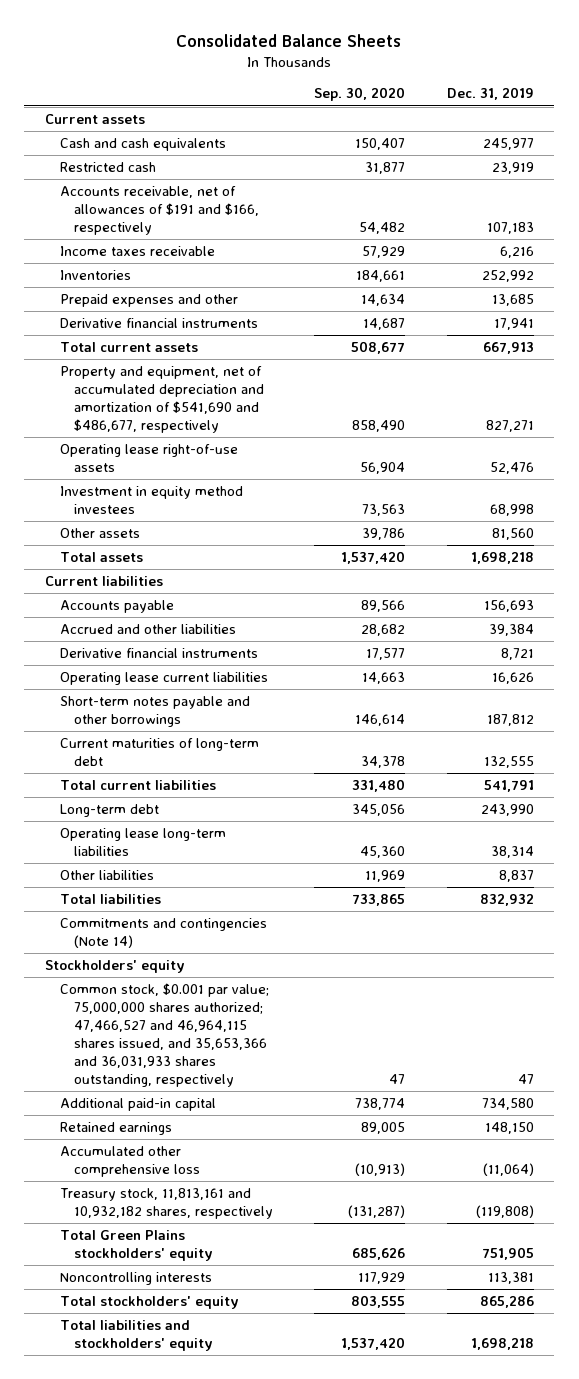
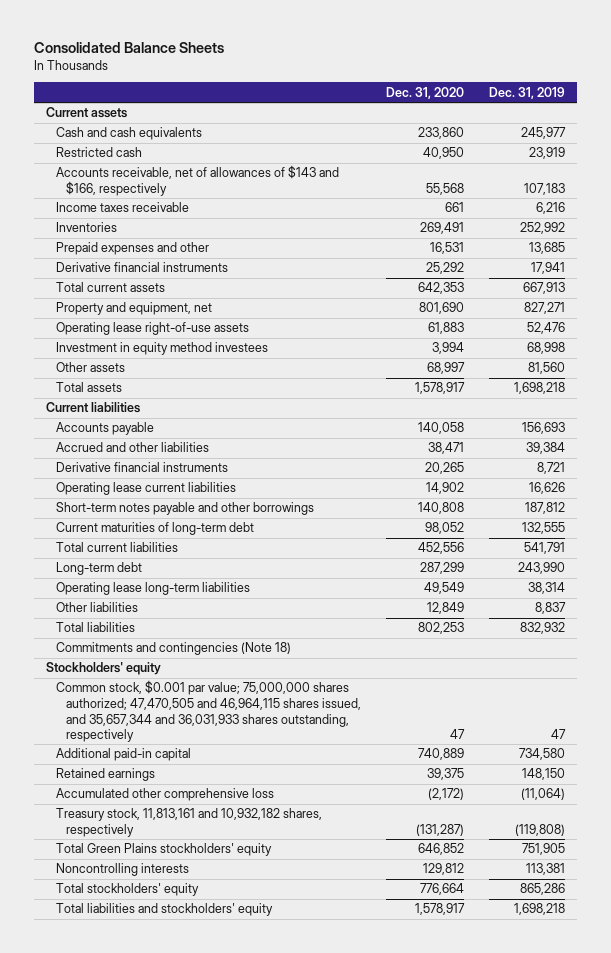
- | Sep. 30, 2020 | Dec. 31, 2019
+ | Dec. 31, 2020 | Dec. 31, 2019
- Accounts receivable, net of allowances of $191 and $166, respectively | 54,482 | 107,183
+ Accounts receivable, net of allowances of $143 and $166, respectively | 55,568 | 107,183
- Property and equipment, net of accumulated depreciation and amortization of $541,690 and $486,677, respectively | 858,490 | 827,271
+ Property and equipment, net | 801,690 | 827,271
- Commitments and contingencies (Note 14)
+ Commitments and contingencies (Note 18)
- Common stock, $0.001 par value; 75,000,000 shares authorized; 47,466,527 and 46,964,115 shares issued, and 35,653,366 and 36,031,933 shares outstanding, respectively | 47 | 47
+ Common stock, $0.001 par value; 75,000,000 shares authorized; 47,470,505 and 46,964,115 shares issued, and 35,657,344 and 36,031,933 shares outstanding, respectively | 47 | 47

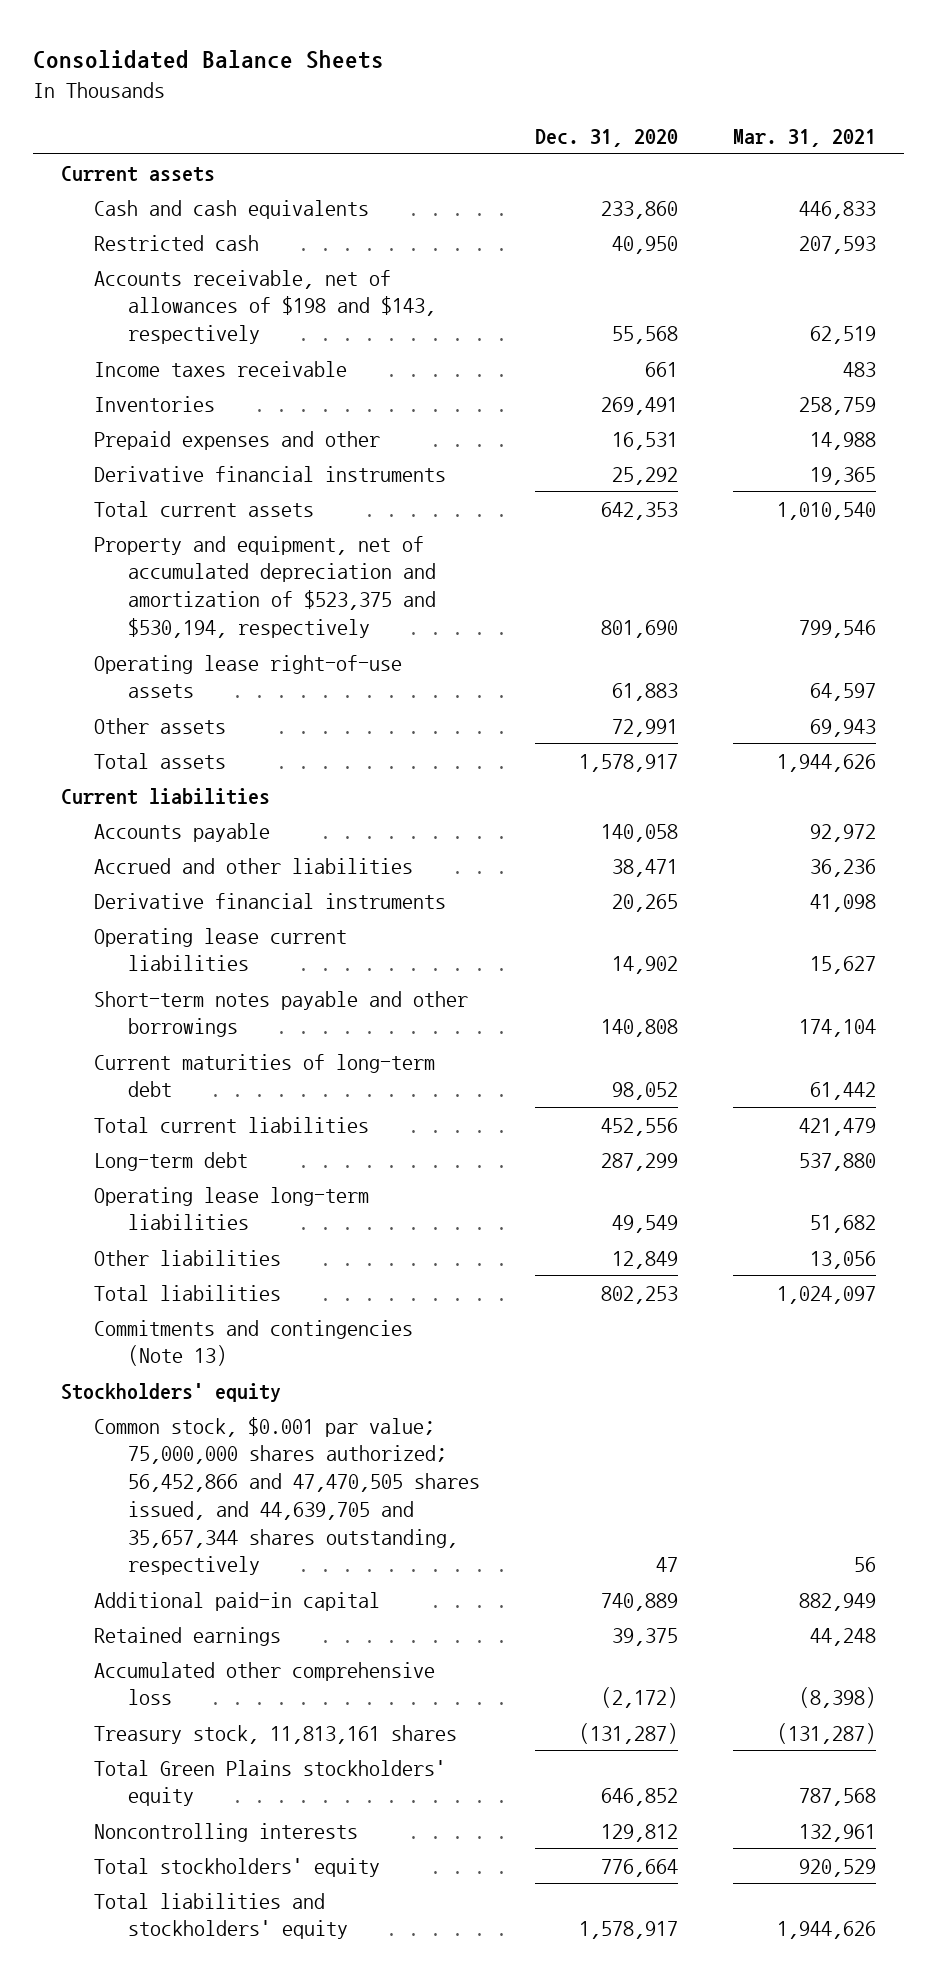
- | Dec. 31, 2020 | Dec. 31, 2019
+ | Dec. 31, 2020 | Mar. 31, 2021
- Accounts receivable, net of allowances of $143 and $166, respectively | 55,568 | 107,183
+ Accounts receivable, net of allowances of $198 and $143, respectively | 55,568 | 62,519
- Property and equipment, net | 801,690 | 827,271
+ Property and equipment, net of accumulated depreciation and amortization of $523,375 and $530,194, respectively | 801,690 | 799,546
- Investment in equity method investees | 3,994 | 68,998
- Other assets | 68,997 | 81,560
+ Other assets | 72,991 | 69,943
- Commitments and contingencies (Note 18)
+ Commitments and contingencies (Note 13)
- Common stock, $0.001 par value; 75,000,000 shares authorized; 47,470,505 and 46,964,115 shares issued, and 35,657,344 and 36,031,933 shares outstanding, respectively | 47 | 47
+ Common stock, $0.001 par value; 75,000,000 shares authorized; 56,452,866 and 47,470,505 shares issued, and 44,639,705 and 35,657,344 shares outstanding, respectively | 47 | 56
- Treasury stock, 11,813,161 and 10,932,182 shares, respectively | (131,287) | (119,808)
+ Treasury stock, 11,813,161 shares | (131,287) | (131,287)

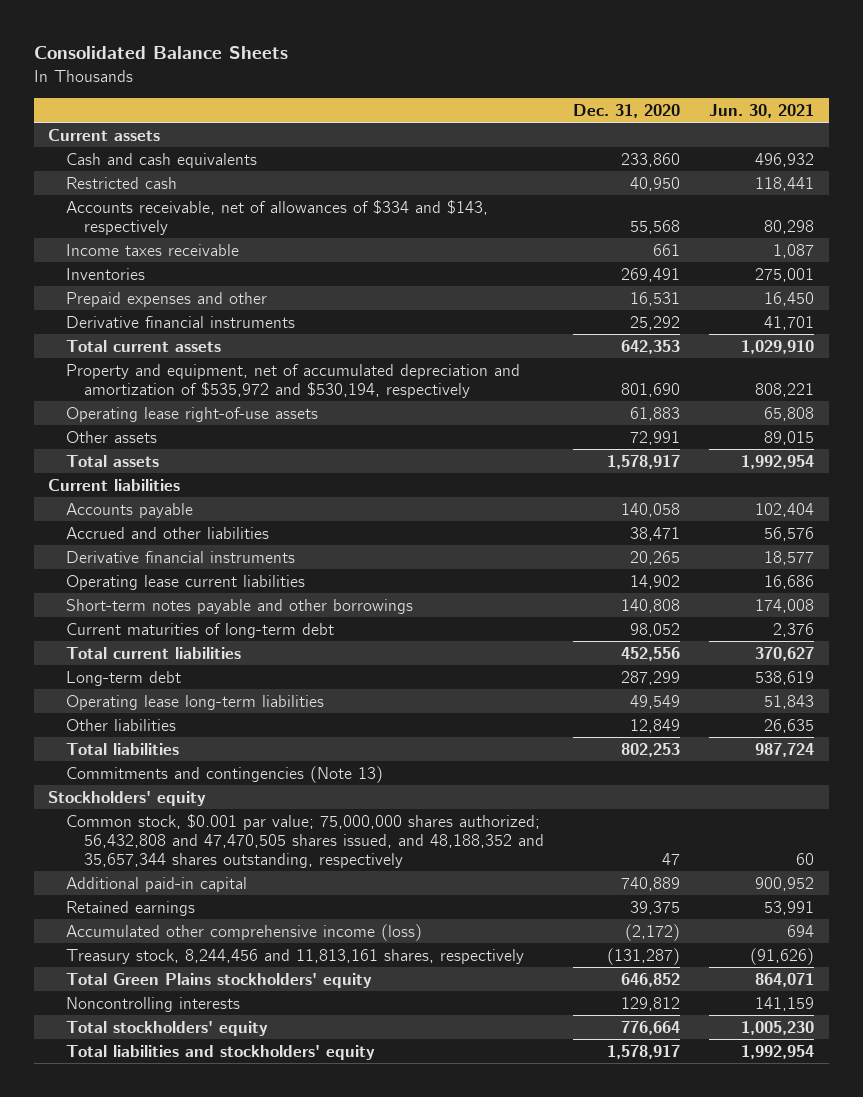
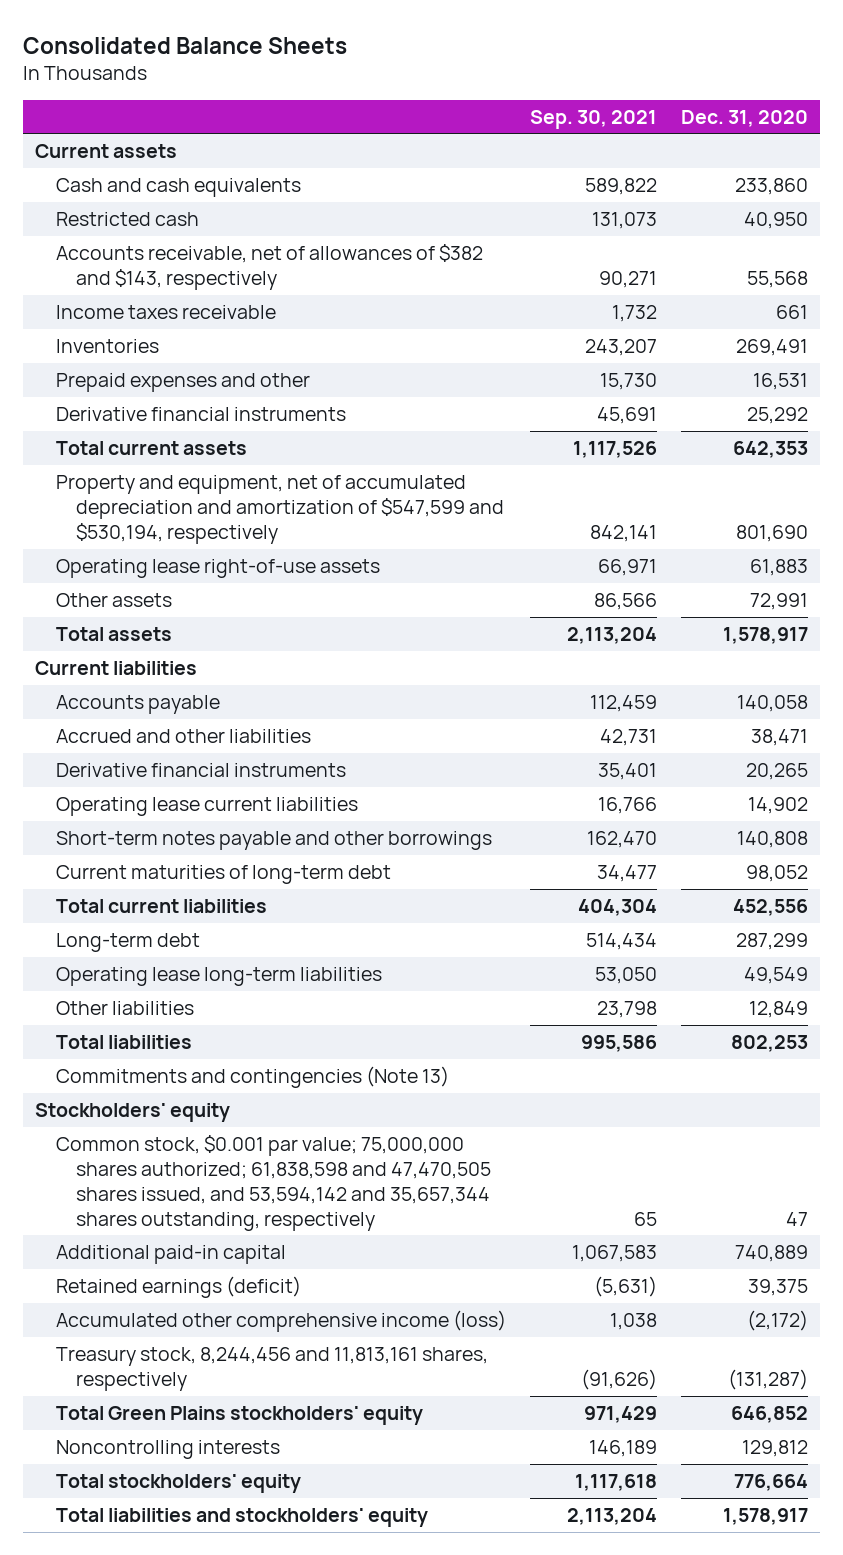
- | Dec. 31, 2020 | Jun. 30, 2021
+ | Sep. 30, 2021 | Dec. 31, 2020
- Accounts receivable, net of allowances of $334 and $143, respectively | 55,568 | 80,298
+ Accounts receivable, net of allowances of $382 and $143, respectively | 90,271 | 55,568
- Property and equipment, net of accumulated depreciation and amortization of $535,972 and $530,194, respectively | 801,690 | 808,221
+ Property and equipment, net of accumulated depreciation and amortization of $547,599 and $530,194, respectively | 842,141 | 801,690
- Common stock, $0.001 par value; 75,000,000 shares authorized; 56,432,808 and 47,470,505 shares issued, and 48,188,352 and 35,657,344 shares outstanding, respectively | 47 | 60
+ Common stock, $0.001 par value; 75,000,000 shares authorized; 61,838,598 and 47,470,505 shares issued, and 53,594,142 and 35,657,344 shares outstanding, respectively | 65 | 47
- Retained earnings | 39,375 | 53,991
+ Retained earnings (deficit) | (5,631) | 39,375

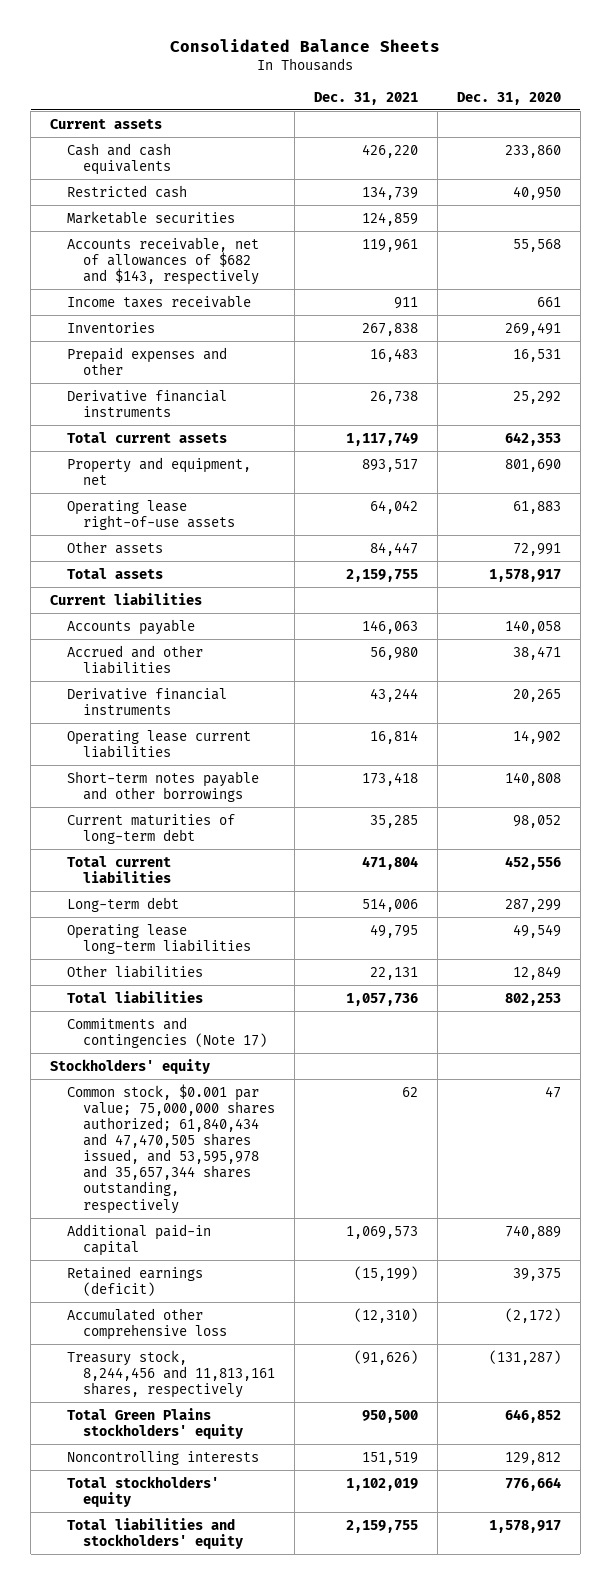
- | Sep. 30, 2021 | Dec. 31, 2020
+ | Dec. 31, 2021 | Dec. 31, 2020
- Accounts receivable, net of allowances of $382 and $143, respectively | 90,271 | 55,568
+ Marketable securities | 124,859 |
+ Accounts receivable, net of allowances of $682 and $143, respectively | 119,961 | 55,568
- Property and equipment, net of accumulated depreciation and amortization of $547,599 and $530,194, respectively | 842,141 | 801,690
+ Property and equipment, net | 893,517 | 801,690
- Commitments and contingencies (Note 13)
+ Commitments and contingencies (Note 17)
- Common stock, $0.001 par value; 75,000,000 shares authorized; 61,838,598 and 47,470,505 shares issued, and 53,594,142 and 35,657,344 shares outstanding, respectively | 65 | 47
+ Common stock, $0.001 par value; 75,000,000 shares authorized; 61,840,434 and 47,470,505 shares issued, and 53,595,978 and 35,657,344 shares outstanding, respectively | 62 | 47
- Accumulated other comprehensive income (loss) | 1,038 | (2,172)
+ Accumulated other comprehensive loss | (12,310) | (2,172)

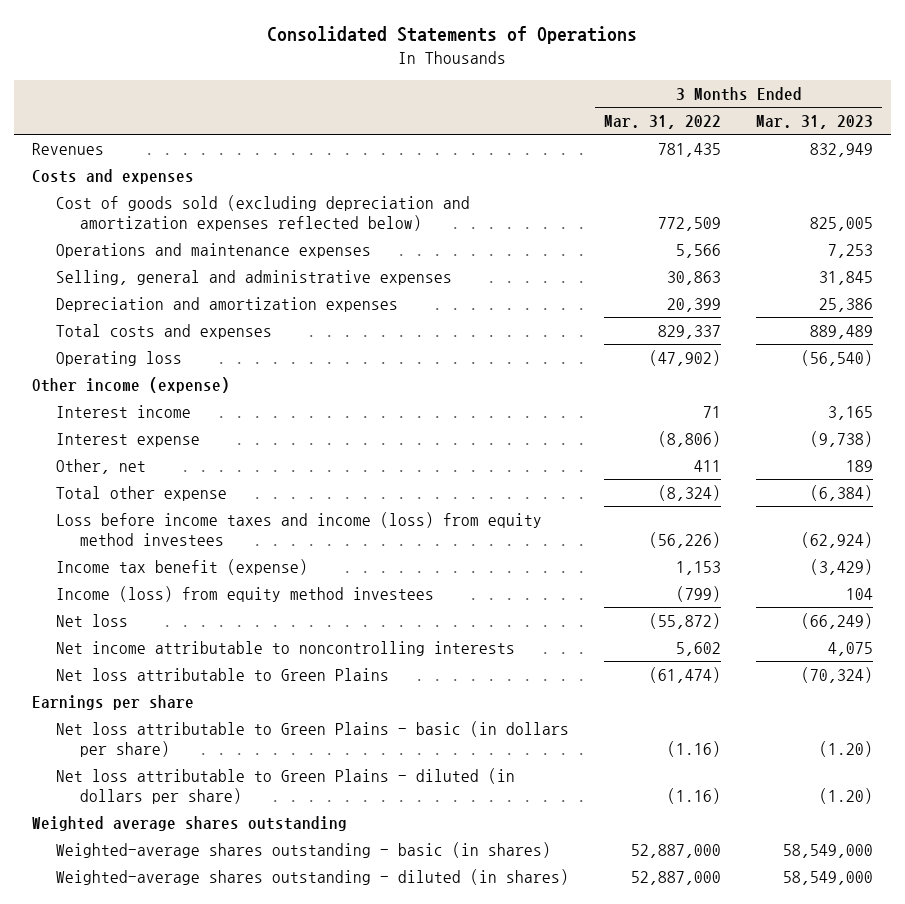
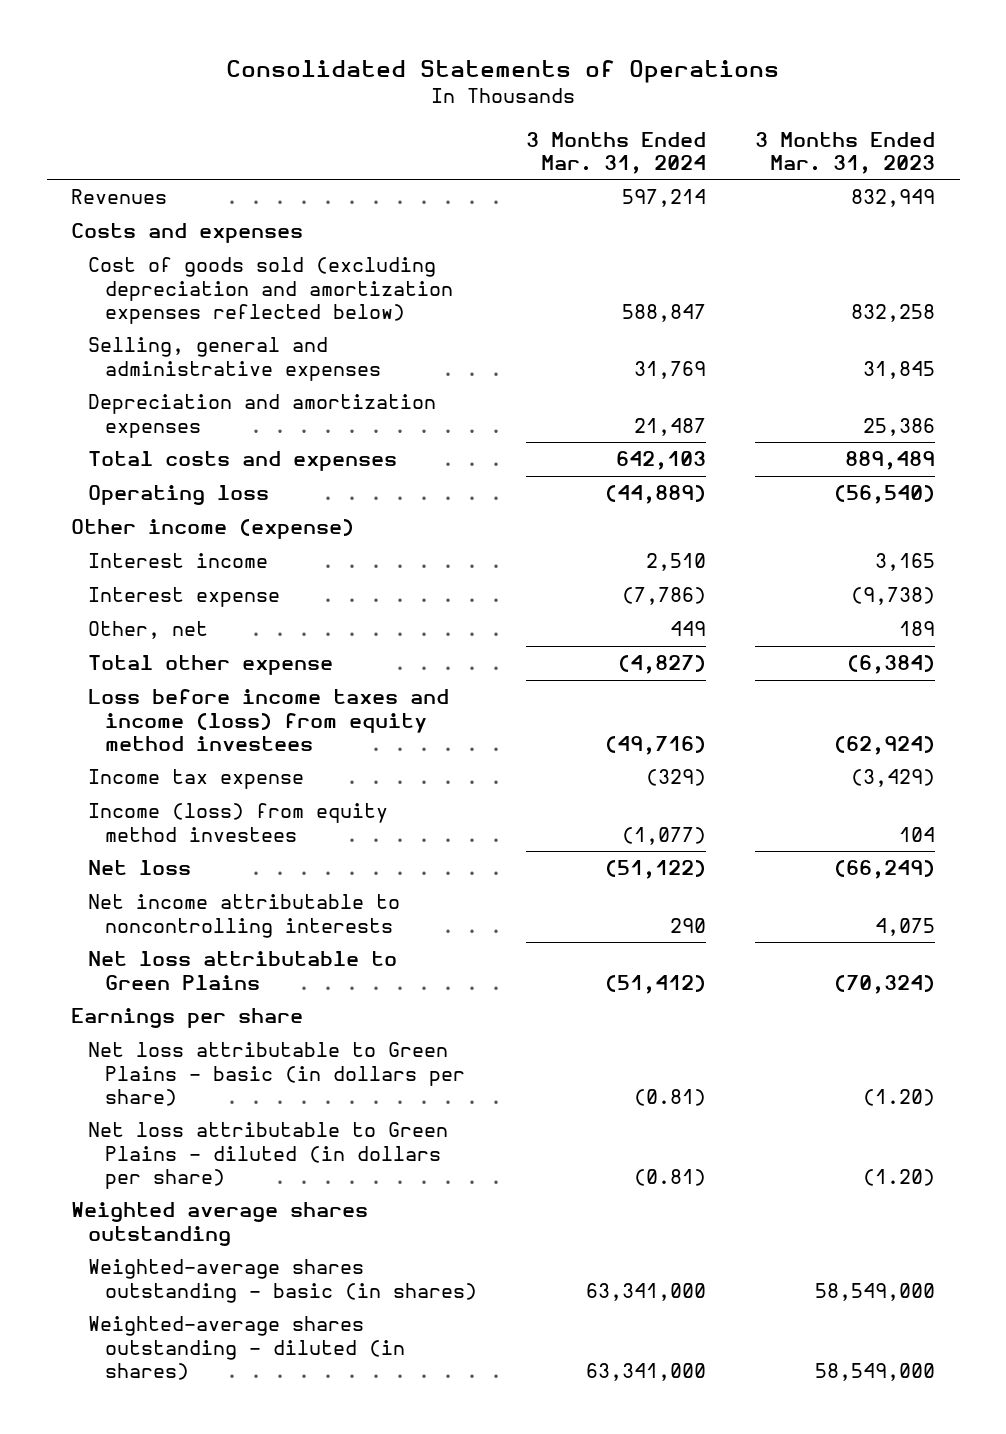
- | 3 Months Ended Mar. 31, 2022 | 3 Months Ended Mar. 31, 2023
+ | 3 Months Ended Mar. 31, 2024 | 3 Months Ended Mar. 31, 2023
- Cost of goods sold (excluding depreciation and amortization expenses reflected below) | 772,509 | 825,005
- Operations and maintenance expenses | 5,566 | 7,253
+ Cost of goods sold (excluding depreciation and amortization expenses reflected below) | 588,847 | 832,258
- Income tax benefit (expense) | 1,153 | (3,429)
+ Income tax expense | (329) | (3,429)

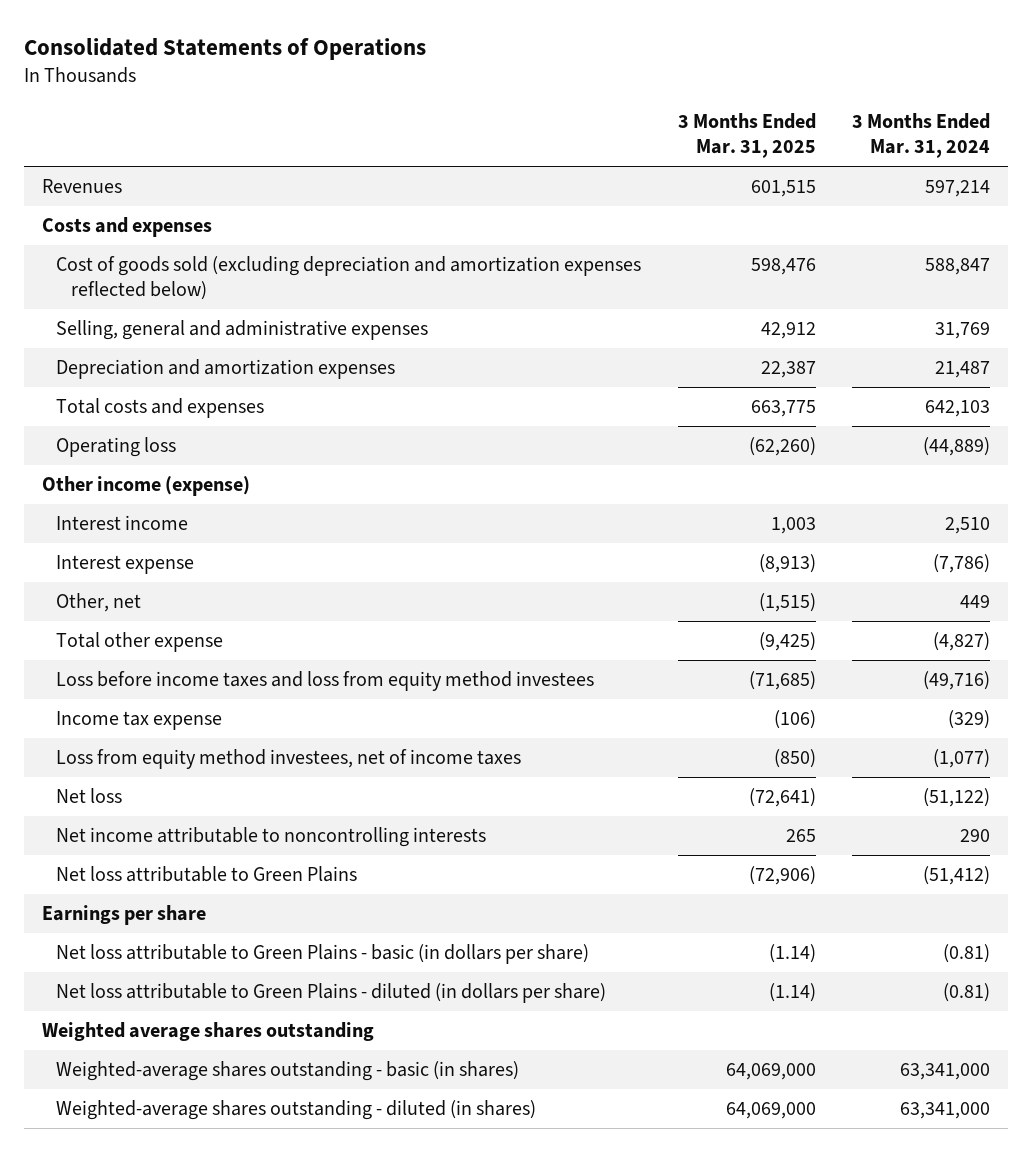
- | 3 Months Ended Mar. 31, 2024 | 3 Months Ended Mar. 31, 2023
+ | 3 Months Ended Mar. 31, 2025 | 3 Months Ended Mar. 31, 2024
- Loss before income taxes and income (loss) from equity method investees | (49,716) | (62,924)
+ Loss before income taxes and loss from equity method investees | (71,685) | (49,716)
- Income (loss) from equity method investees | (1,077) | 104
+ Loss from equity method investees, net of income taxes | (850) | (1,077)

